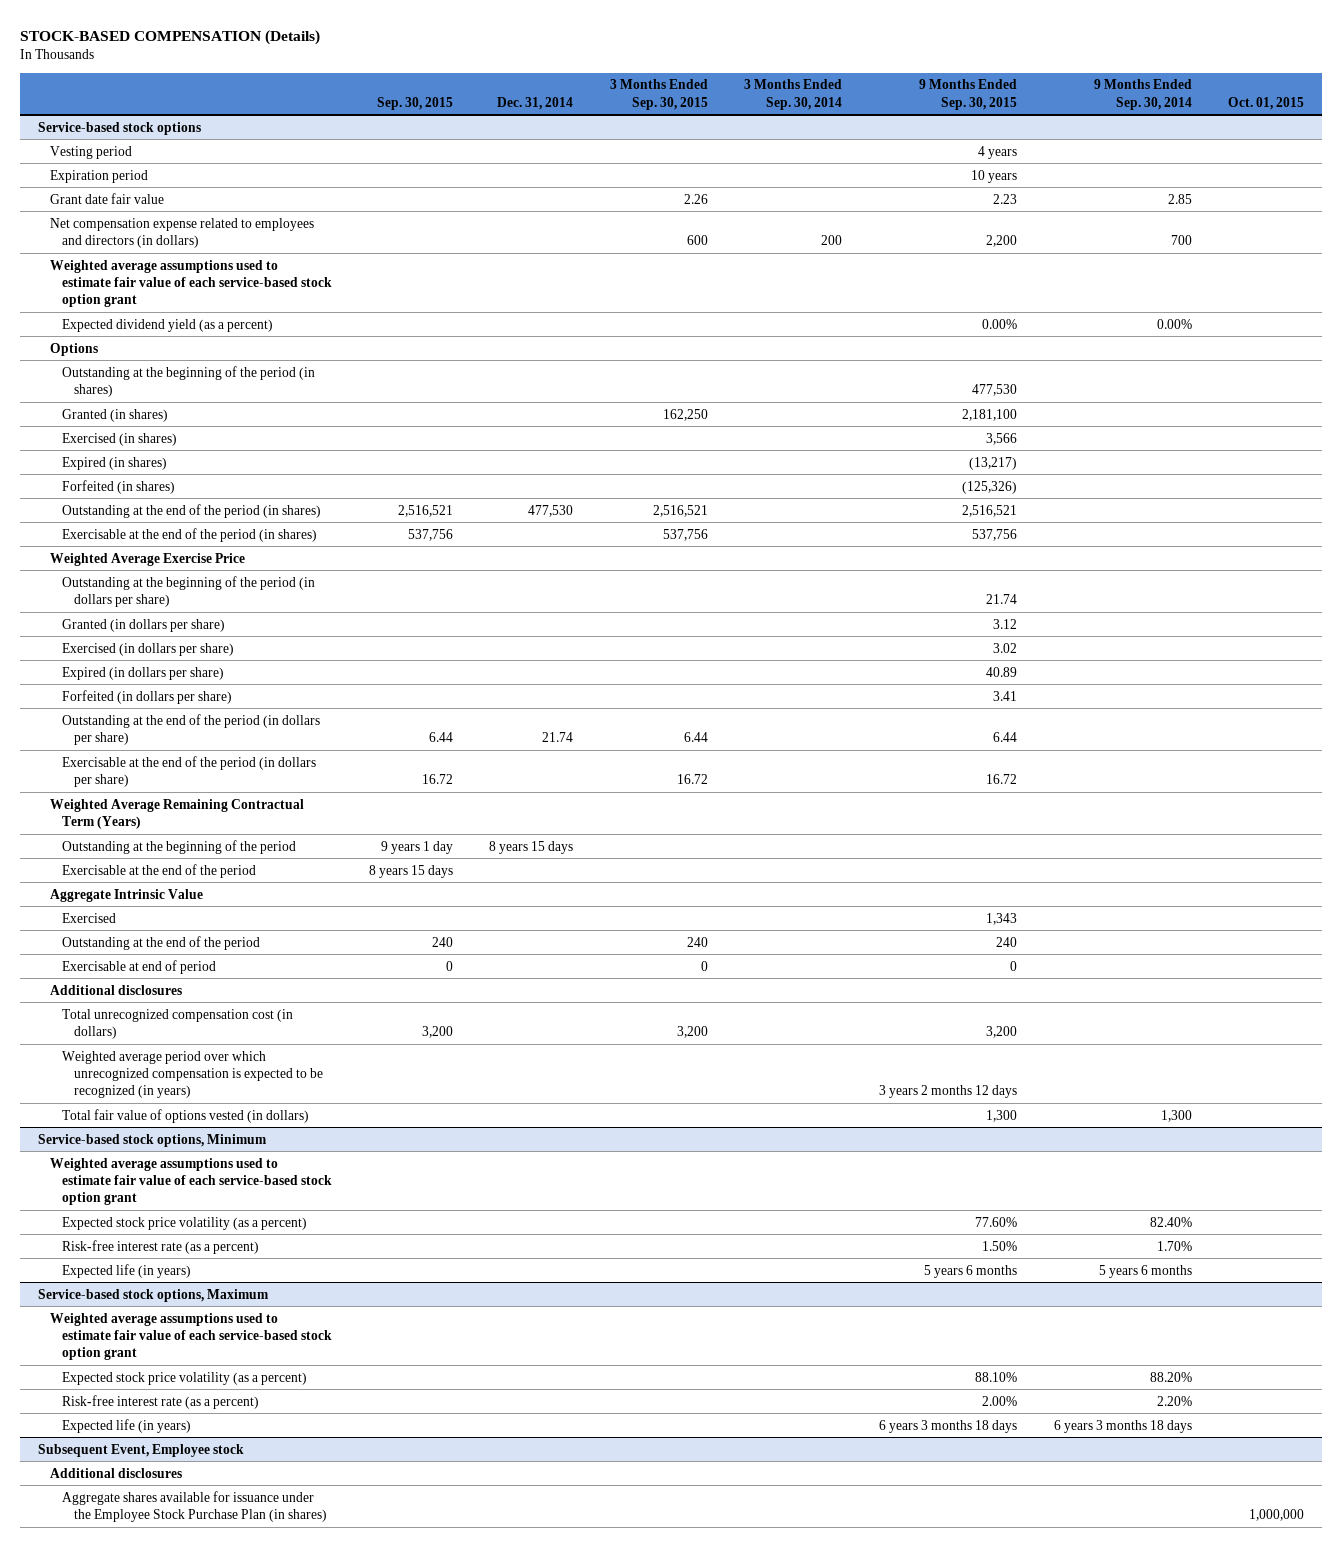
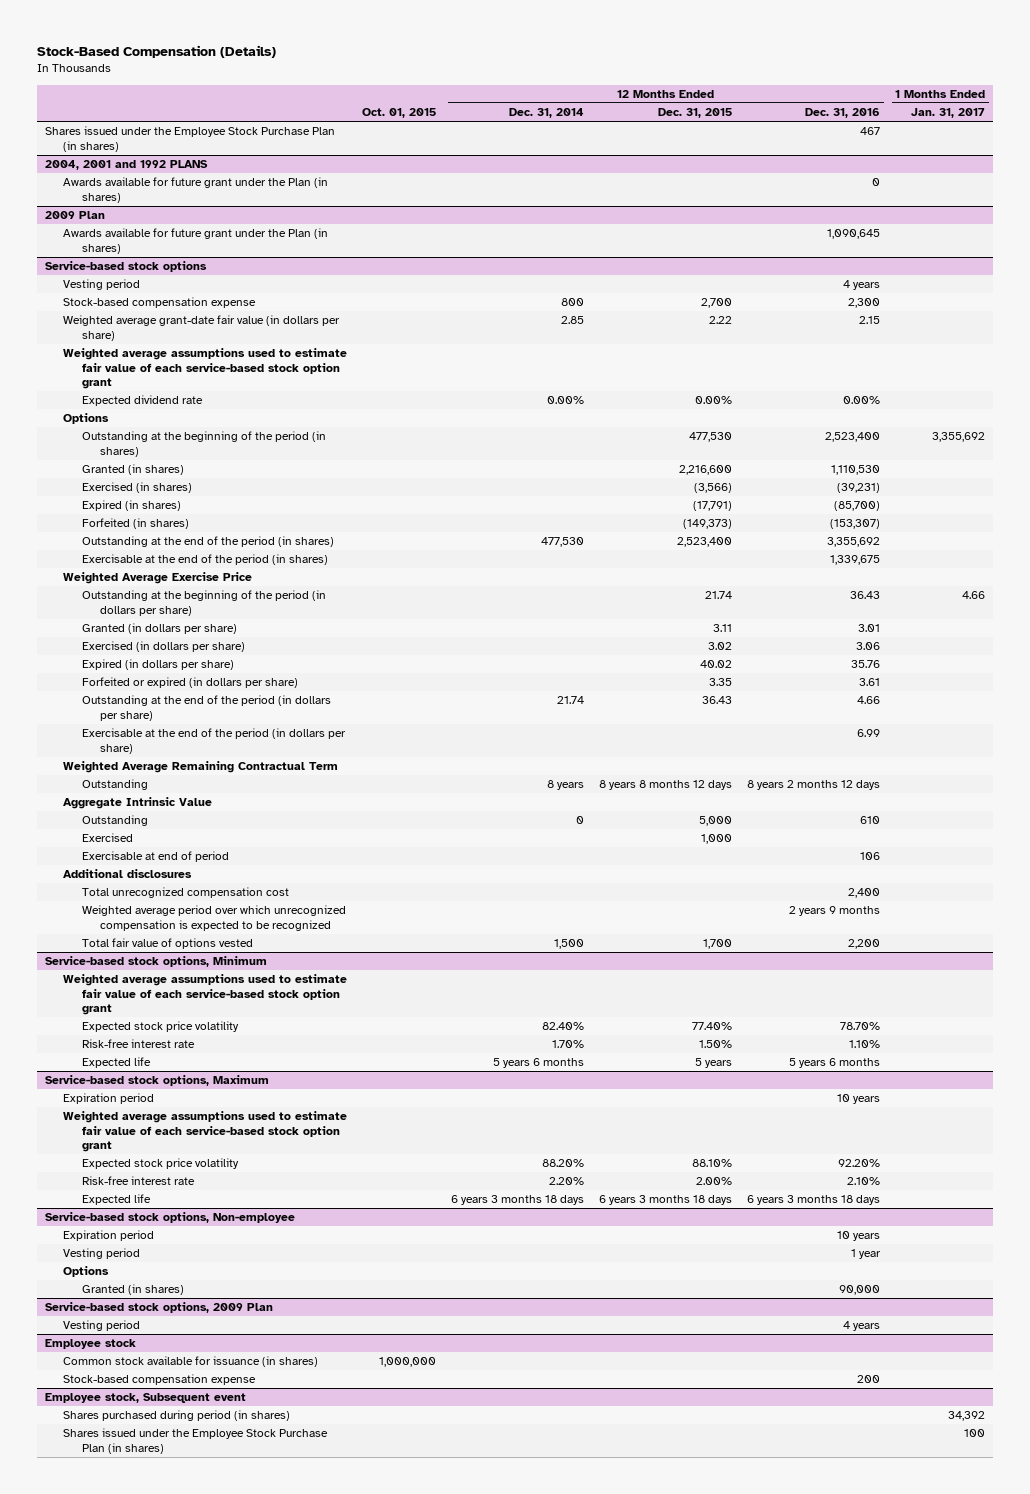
- STOCK-BASED COMPENSATION (Details)
+ Stock-Based Compensation (Details)
- | Sep. 30, 2015 | Dec. 31, 2014 | 3 Months Ended Sep. 30, 2015 | 3 Months Ended Sep. 30, 2014 | 9 Months Ended Sep. 30, 2015 | 9 Months Ended Sep. 30, 2014 | Oct. 01, 2015
+ | Oct. 01, 2015 | 12 Months Ended Dec. 31, 2014 | 12 Months Ended Dec. 31, 2015 | 12 Months Ended Dec. 31, 2016 | 1 Months Ended Jan. 31, 2017
+ Shares issued under the Employee Stock Purchase Plan (in shares) | | | | 467 |
+ 2004, 2001 and 1992 PLANS
+ Awards available for future grant under the Plan (in shares) | | | | 0 |
+ 2009 Plan
+ Awards available for future grant under the Plan (in shares) | | | | 1,090,645 |
@ Service-based stock options
- Expiration period | | | | | 10 years | |
- Grant date fair value | | | 2.26 | | 2.23 | 2.85 |
- Net compensation expense related to employees and directors (in dollars) | | | 600 | 200 | 2,200 | 700 |
+ Stock-based compensation expense | | 800 | 2,700 | 2,300 |
+ Weighted average grant-date fair value (in dollars per share) | | 2.85 | 2.22 | 2.15 |
- Expected dividend yield (as a percent) | | | | | 0.00% | 0.00% |
+ Expected dividend rate | | 0.00% | 0.00% | 0.00% |
- Forfeited (in dollars per share) | | | | | 3.41 | |
+ Forfeited or expired (in dollars per share) | | | 3.35 | 3.61 |
- Weighted Average Remaining Contractual Term (Years)
- Outstanding at the beginning of the period | 9 years 1 day | 8 years 15 days | | | | |
- Exercisable at the end of the period | 8 years 15 days | | | | | |
+ Weighted Average Remaining Contractual Term
+ Outstanding | | 8 years | 8 years 8 months 12 days | 8 years 2 months 12 days |
+ Outstanding | | 0 | 5,000 | 610 |
- Outstanding at the end of the period | 240 | | 240 | | 240 | |
- Total unrecognized compensation cost (in dollars) | 3,200 | | 3,200 | | 3,200 | |
- Weighted average period over which unrecognized compensation is expected to be recognized (in years) | | | | | 3 years 2 months 12 days | |
- Total fair value of options vested (in dollars) | | | | | 1,300 | 1,300 |
+ Total unrecognized compensation cost | | | | 2,400 |
+ Weighted average period over which unrecognized compensation is expected to be recognized | | | | 2 years 9 months |
+ Total fair value of options vested | | 1,500 | 1,700 | 2,200 |
@ Service-based stock options, Minimum
- Expected stock price volatility (as a percent) | | | | | 77.60% | 82.40% |
- Risk-free interest rate (as a percent) | | | | | 1.50% | 1.70% |
- Expected life (in years) | | | | | 5 years 6 months | 5 years 6 months |
+ Expected stock price volatility | | 82.40% | 77.40% | 78.70% |
+ Risk-free interest rate | | 1.70% | 1.50% | 1.10% |
+ Expected life | | 5 years 6 months | 5 years | 5 years 6 months |
@ Service-based stock options, Maximum
+ Expiration period | | | | 10 years |
- Expected stock price volatility (as a percent) | | | | | 88.10% | 88.20% |
- Risk-free interest rate (as a percent) | | | | | 2.00% | 2.20% |
- Expected life (in years) | | | | | 6 years 3 months 18 days | 6 years 3 months 18 days |
- Subsequent Event, Employee stock
- Additional disclosures
- Aggregate shares available for issuance under the Employee Stock Purchase Plan (in shares) | | | | | | | 1,000,000
@ Service-based stock options, Maximum
+ Expected stock price volatility | | 88.20% | 88.10% | 92.20% |
+ Risk-free interest rate | | 2.20% | 2.00% | 2.10% |
+ Expected life | | 6 years 3 months 18 days | 6 years 3 months 18 days | 6 years 3 months 18 days |
+ Service-based stock options, Non-employee
+ Expiration period | | | | 10 years |
+ Vesting period | | | | 1 year |
+ Options
+ Granted (in shares) | | | | 90,000 |
+ Service-based stock options, 2009 Plan
+ Vesting period | | | | 4 years |
+ Employee stock
+ Common stock available for issuance (in shares) | 1,000,000 | | | |
+ Stock-based compensation expense | | | | 200 |
+ Employee stock, Subsequent event
+ Shares purchased during period (in shares) | | | | | 34,392
+ Shares issued under the Employee Stock Purchase Plan (in shares) | | | | | 100

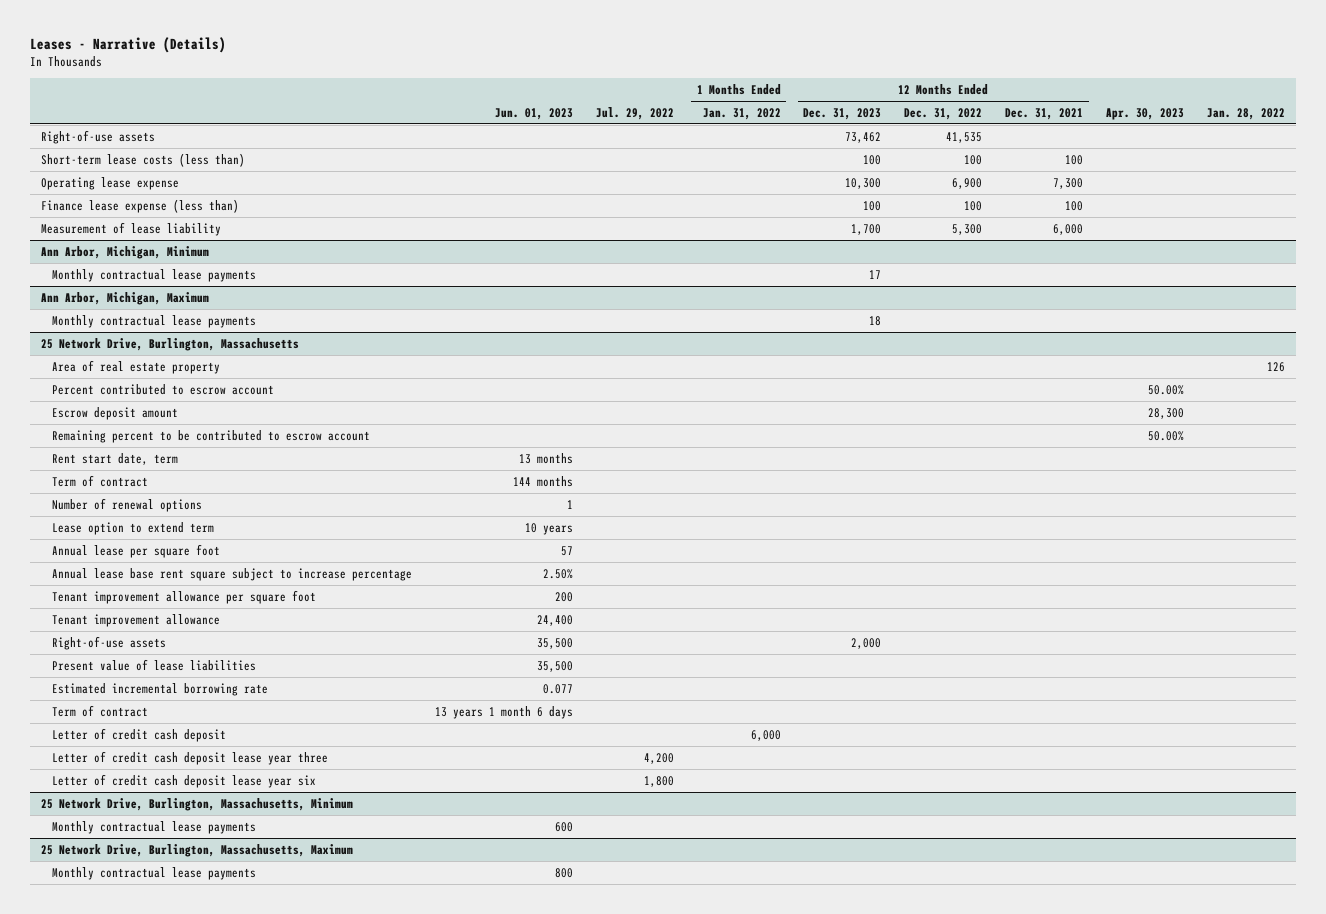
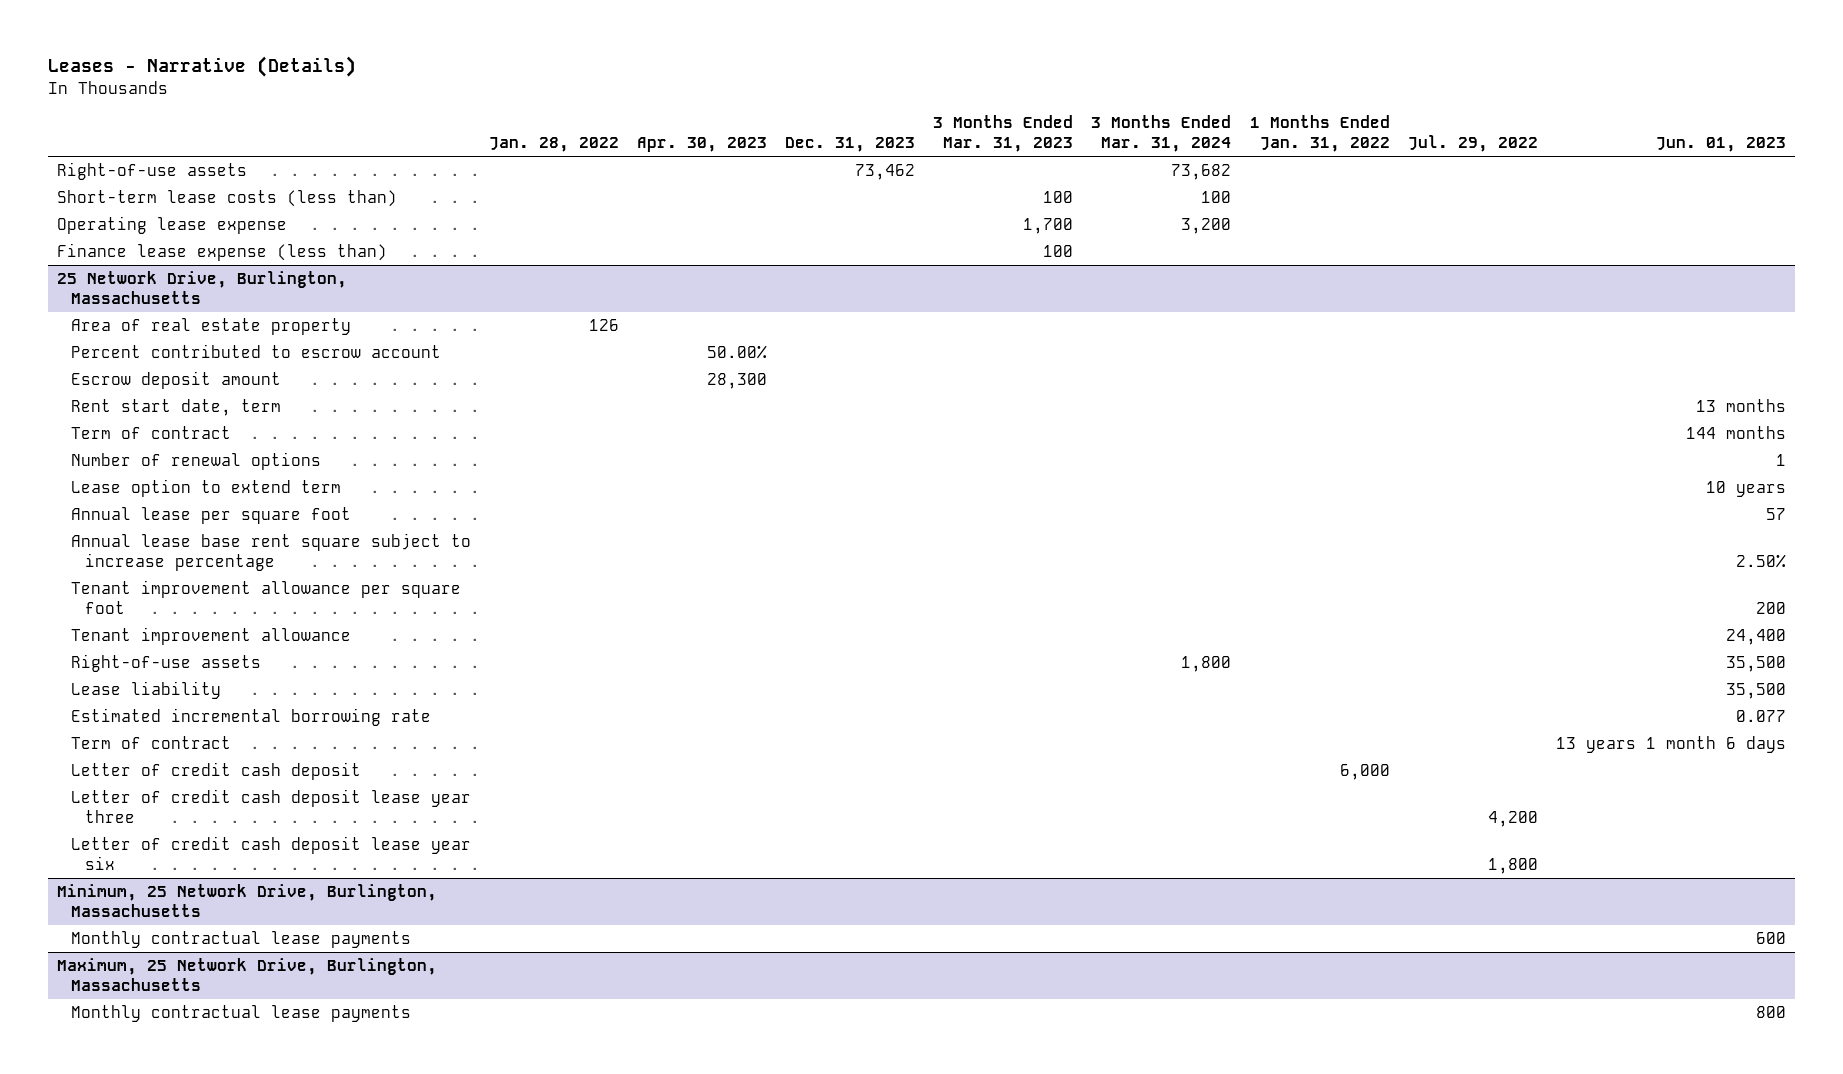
- | Jun. 01, 2023 | Jul. 29, 2022 | 1 Months Ended Jan. 31, 2022 | 12 Months Ended Dec. 31, 2023 | 12 Months Ended Dec. 31, 2022 | 12 Months Ended Dec. 31, 2021 | Apr. 30, 2023 | Jan. 28, 2022
+ | Jan. 28, 2022 | Apr. 30, 2023 | Dec. 31, 2023 | 3 Months Ended Mar. 31, 2023 | 3 Months Ended Mar. 31, 2024 | 1 Months Ended Jan. 31, 2022 | Jul. 29, 2022 | Jun. 01, 2023
- Measurement of lease liability | | | | 1,700 | 5,300 | 6,000 | |
- Ann Arbor, Michigan, Minimum
- Monthly contractual lease payments | | | | 17 | | | |
- Ann Arbor, Michigan, Maximum
- Monthly contractual lease payments | | | | 18 | | | |
@ 25 Network Drive, Burlington, Massachusetts
- Remaining percent to be contributed to escrow account | | | | | | | 50.00% |
- Present value of lease liabilities | 35,500 | | | | | | |
+ Lease liability | | | | | | | | 35,500
- 25 Network Drive, Burlington, Massachusetts, Minimum
+ Minimum, 25 Network Drive, Burlington, Massachusetts
- 25 Network Drive, Burlington, Massachusetts, Maximum
+ Maximum, 25 Network Drive, Burlington, Massachusetts

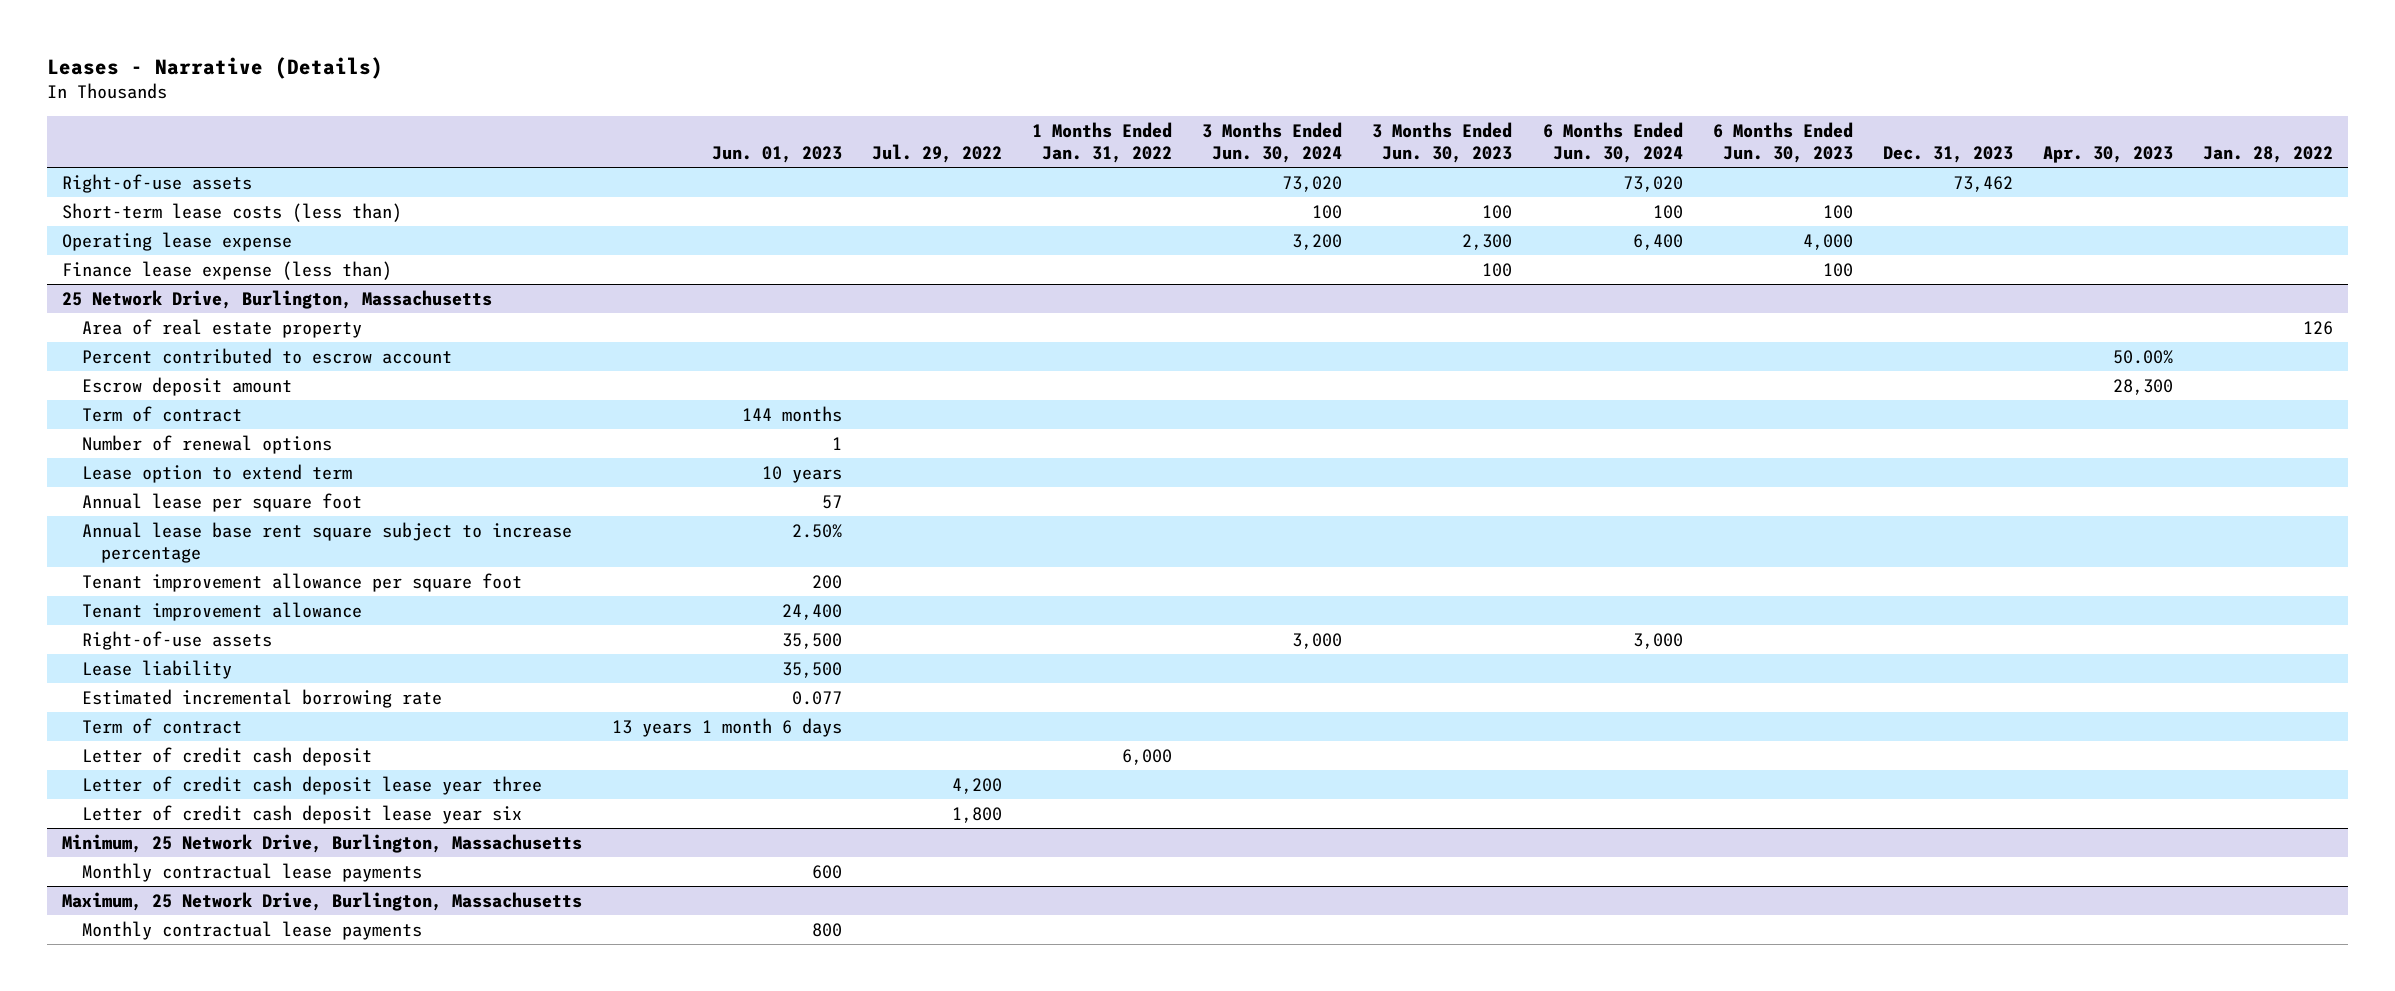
- | Jan. 28, 2022 | Apr. 30, 2023 | Dec. 31, 2023 | 3 Months Ended Mar. 31, 2023 | 3 Months Ended Mar. 31, 2024 | 1 Months Ended Jan. 31, 2022 | Jul. 29, 2022 | Jun. 01, 2023
+ | Jun. 01, 2023 | Jul. 29, 2022 | 1 Months Ended Jan. 31, 2022 | 3 Months Ended Jun. 30, 2024 | 3 Months Ended Jun. 30, 2023 | 6 Months Ended Jun. 30, 2024 | 6 Months Ended Jun. 30, 2023 | Dec. 31, 2023 | Apr. 30, 2023 | Jan. 28, 2022
@ 25 Network Drive, Burlington, Massachusetts
- Rent start date, term | | | | | | | | 13 months

